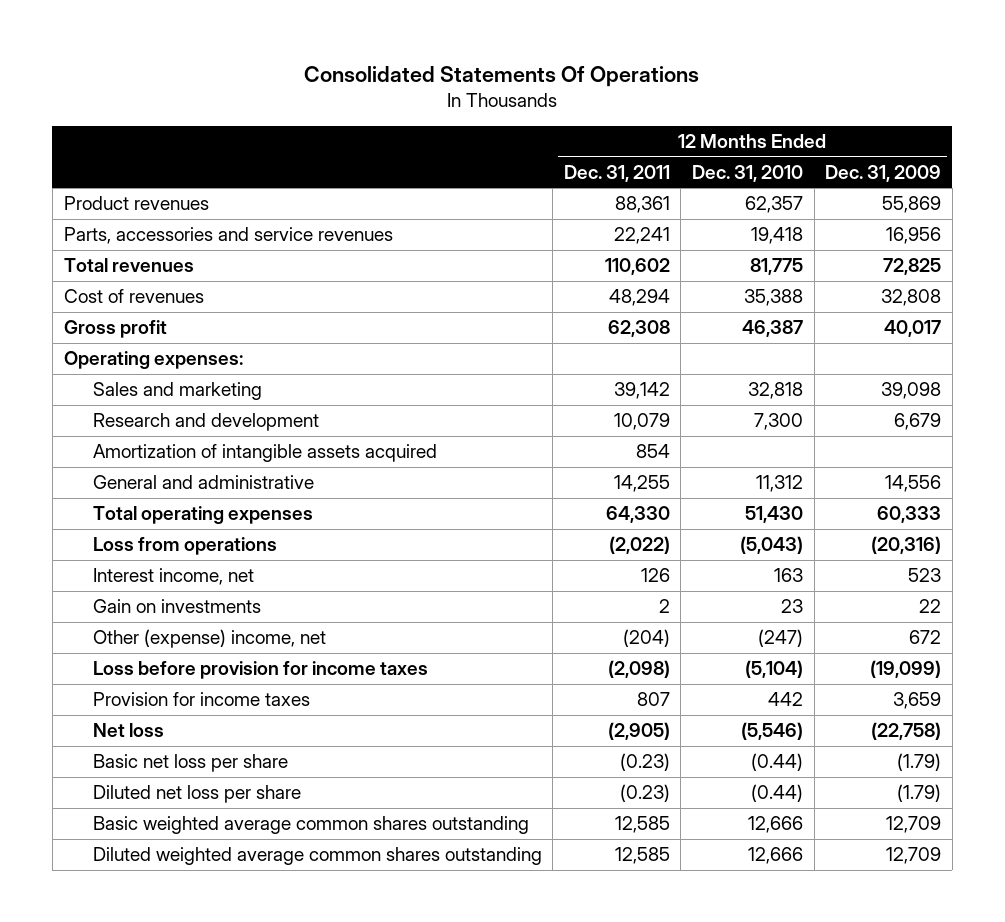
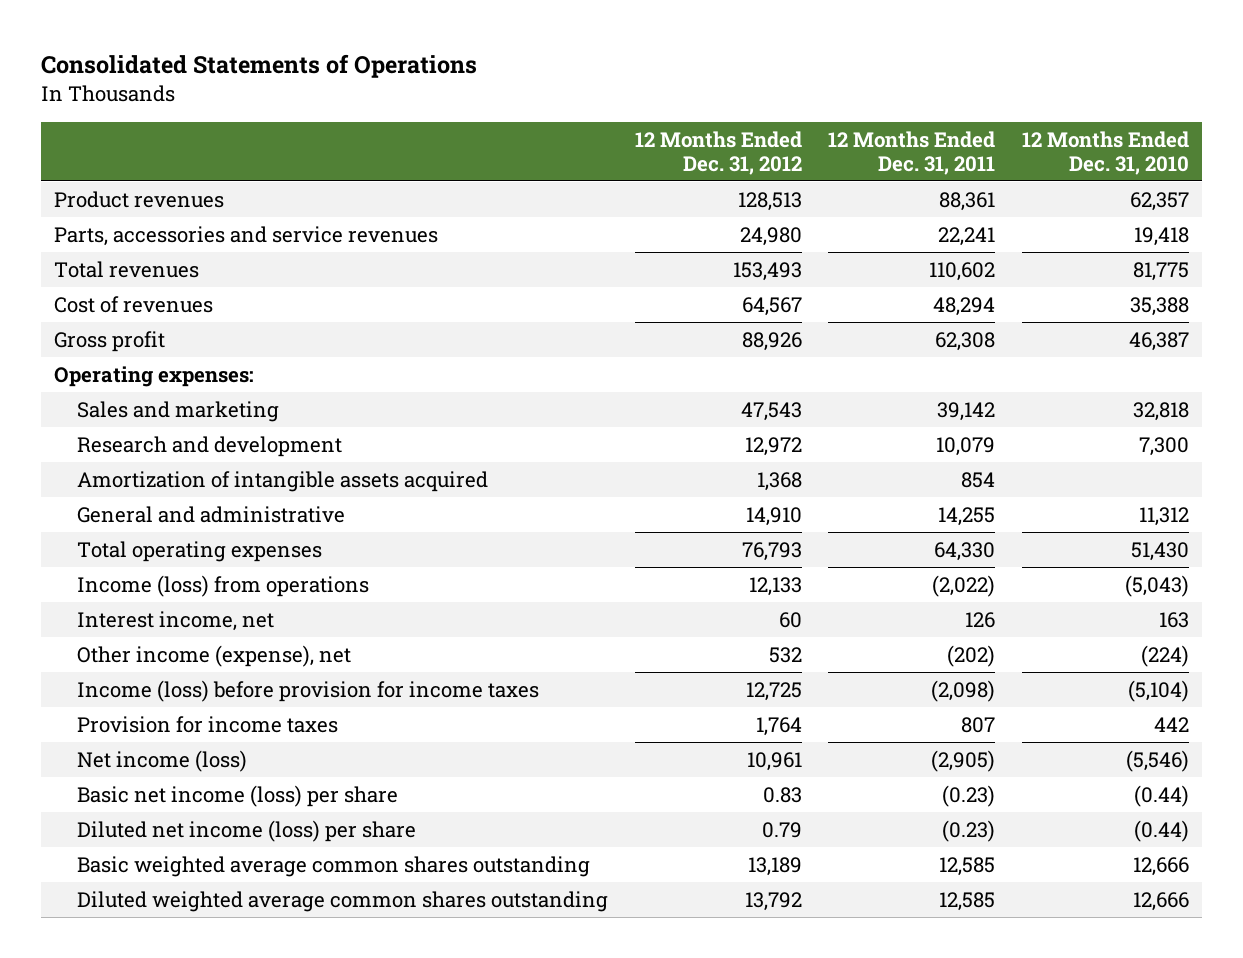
- Consolidated Statements Of Operations
+ Consolidated Statements of Operations
- | 12 Months Ended Dec. 31, 2011 | 12 Months Ended Dec. 31, 2010 | 12 Months Ended Dec. 31, 2009
+ | 12 Months Ended Dec. 31, 2012 | 12 Months Ended Dec. 31, 2011 | 12 Months Ended Dec. 31, 2010
- Loss from operations | (2,022) | (5,043) | (20,316)
+ Income (loss) from operations | 12,133 | (2,022) | (5,043)
- Gain on investments | 2 | 23 | 22
- Other (expense) income, net | (204) | (247) | 672
- Loss before provision for income taxes | (2,098) | (5,104) | (19,099)
+ Other income (expense), net | 532 | (202) | (224)
+ Income (loss) before provision for income taxes | 12,725 | (2,098) | (5,104)
- Net loss | (2,905) | (5,546) | (22,758)
- Basic net loss per share | (0.23) | (0.44) | (1.79)
- Diluted net loss per share | (0.23) | (0.44) | (1.79)
+ Net income (loss) | 10,961 | (2,905) | (5,546)
+ Basic net income (loss) per share | 0.83 | (0.23) | (0.44)
+ Diluted net income (loss) per share | 0.79 | (0.23) | (0.44)

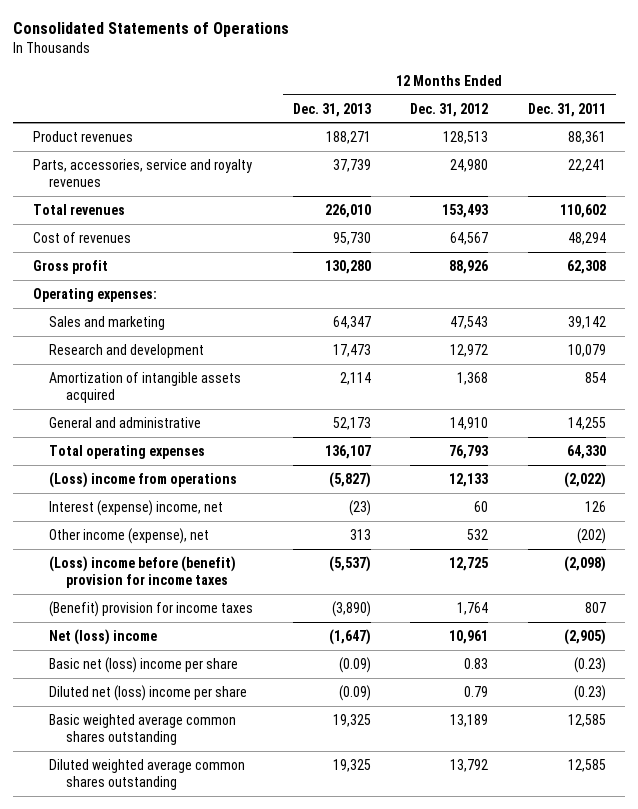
- | 12 Months Ended Dec. 31, 2012 | 12 Months Ended Dec. 31, 2011 | 12 Months Ended Dec. 31, 2010
+ | 12 Months Ended Dec. 31, 2013 | 12 Months Ended Dec. 31, 2012 | 12 Months Ended Dec. 31, 2011
- Parts, accessories and service revenues | 24,980 | 22,241 | 19,418
+ Parts, accessories, service and royalty revenues | 37,739 | 24,980 | 22,241
- Income (loss) from operations | 12,133 | (2,022) | (5,043)
- Interest income, net | 60 | 126 | 163
+ (Loss) income from operations | (5,827) | 12,133 | (2,022)
+ Interest (expense) income, net | (23) | 60 | 126
- Income (loss) before provision for income taxes | 12,725 | (2,098) | (5,104)
- Provision for income taxes | 1,764 | 807 | 442
- Net income (loss) | 10,961 | (2,905) | (5,546)
- Basic net income (loss) per share | 0.83 | (0.23) | (0.44)
- Diluted net income (loss) per share | 0.79 | (0.23) | (0.44)
+ (Loss) income before (benefit) provision for income taxes | (5,537) | 12,725 | (2,098)
+ (Benefit) provision for income taxes | (3,890) | 1,764 | 807
+ Net (loss) income | (1,647) | 10,961 | (2,905)
+ Basic net (loss) income per share | (0.09) | 0.83 | (0.23)
+ Diluted net (loss) income per share | (0.09) | 0.79 | (0.23)

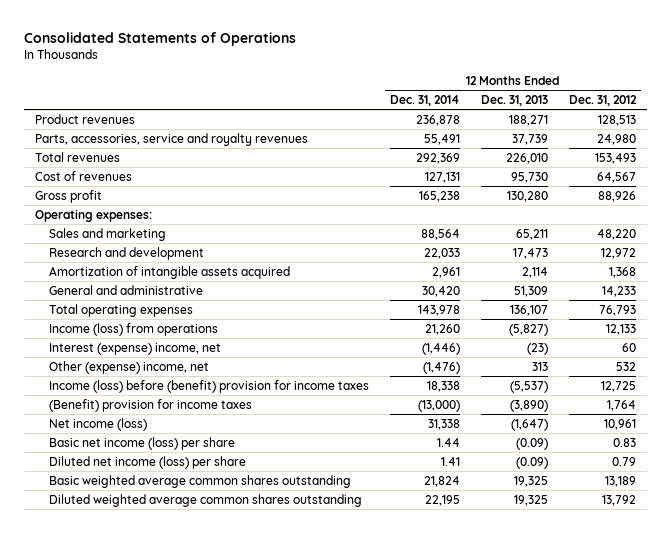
- | 12 Months Ended Dec. 31, 2013 | 12 Months Ended Dec. 31, 2012 | 12 Months Ended Dec. 31, 2011
+ | 12 Months Ended Dec. 31, 2014 | 12 Months Ended Dec. 31, 2013 | 12 Months Ended Dec. 31, 2012
- Sales and marketing | 64,347 | 47,543 | 39,142
+ Sales and marketing | 88,564 | 65,211 | 48,220
- General and administrative | 52,173 | 14,910 | 14,255
+ General and administrative | 30,420 | 51,309 | 14,233
- (Loss) income from operations | (5,827) | 12,133 | (2,022)
+ Income (loss) from operations | 21,260 | (5,827) | 12,133
- Other income (expense), net | 313 | 532 | (202)
- (Loss) income before (benefit) provision for income taxes | (5,537) | 12,725 | (2,098)
+ Other (expense) income, net | (1,476) | 313 | 532
+ Income (loss) before (benefit) provision for income taxes | 18,338 | (5,537) | 12,725
- Net (loss) income | (1,647) | 10,961 | (2,905)
- Basic net (loss) income per share | (0.09) | 0.83 | (0.23)
- Diluted net (loss) income per share | (0.09) | 0.79 | (0.23)
+ Net income (loss) | 31,338 | (1,647) | 10,961
+ Basic net income (loss) per share | 1.44 | (0.09) | 0.83
+ Diluted net income (loss) per share | 1.41 | (0.09) | 0.79

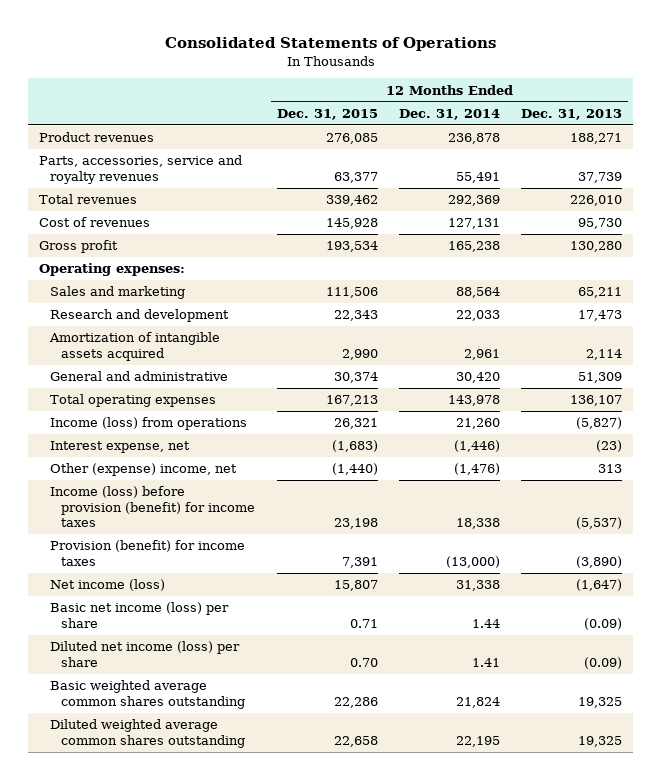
- | 12 Months Ended Dec. 31, 2014 | 12 Months Ended Dec. 31, 2013 | 12 Months Ended Dec. 31, 2012
+ | 12 Months Ended Dec. 31, 2015 | 12 Months Ended Dec. 31, 2014 | 12 Months Ended Dec. 31, 2013
- Interest (expense) income, net | (1,446) | (23) | 60
+ Interest expense, net | (1,683) | (1,446) | (23)
- Income (loss) before (benefit) provision for income taxes | 18,338 | (5,537) | 12,725
- (Benefit) provision for income taxes | (13,000) | (3,890) | 1,764
+ Income (loss) before provision (benefit) for income taxes | 23,198 | 18,338 | (5,537)
+ Provision (benefit) for income taxes | 7,391 | (13,000) | (3,890)

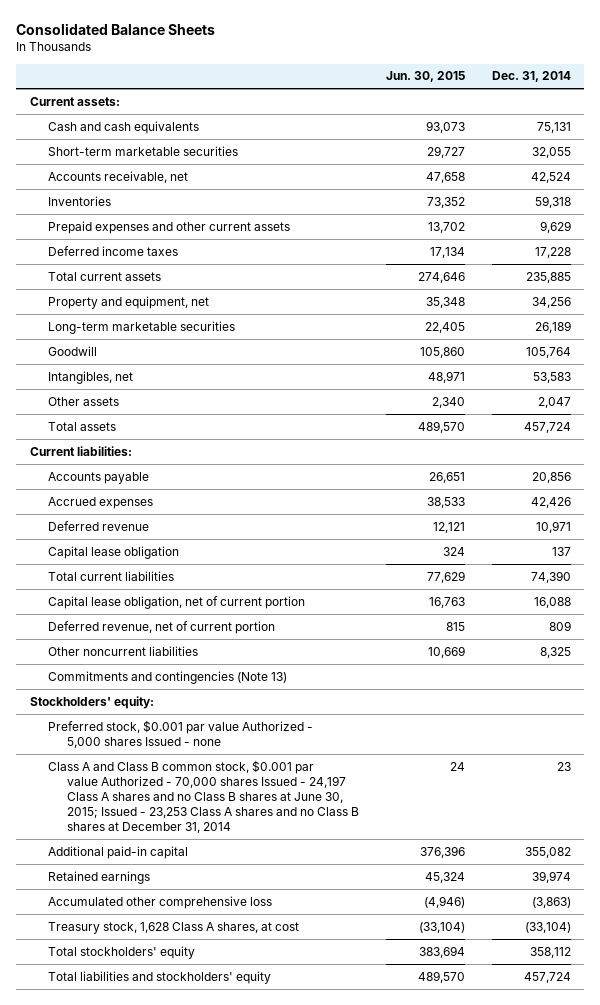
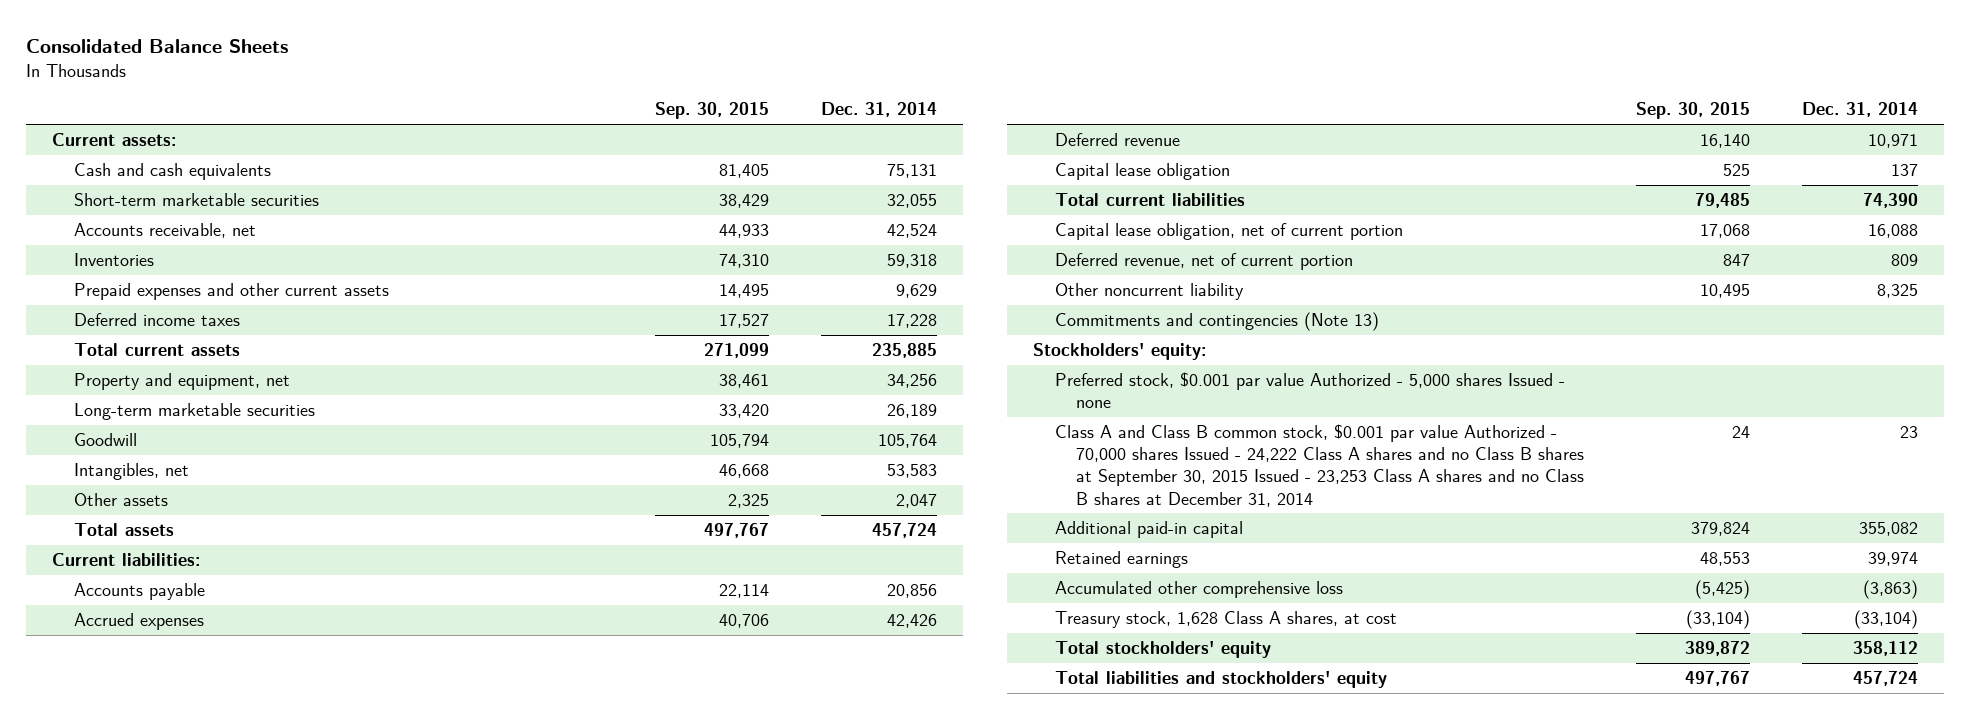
- | Jun. 30, 2015 | Dec. 31, 2014
+ | Sep. 30, 2015 | Dec. 31, 2014
- Other noncurrent liabilities | 10,669 | 8,325
+ Other noncurrent liability | 10,495 | 8,325
- Class A and Class B common stock, $0.001 par value Authorized - 70,000 shares Issued - 24,197 Class A shares and no Class B shares at June 30, 2015; Issued - 23,253 Class A shares and no Class B shares at December 31, 2014 | 24 | 23
+ Class A and Class B common stock, $0.001 par value Authorized - 70,000 shares Issued - 24,222 Class A shares and no Class B shares at September 30, 2015 Issued - 23,253 Class A shares and no Class B shares at December 31, 2014 | 24 | 23

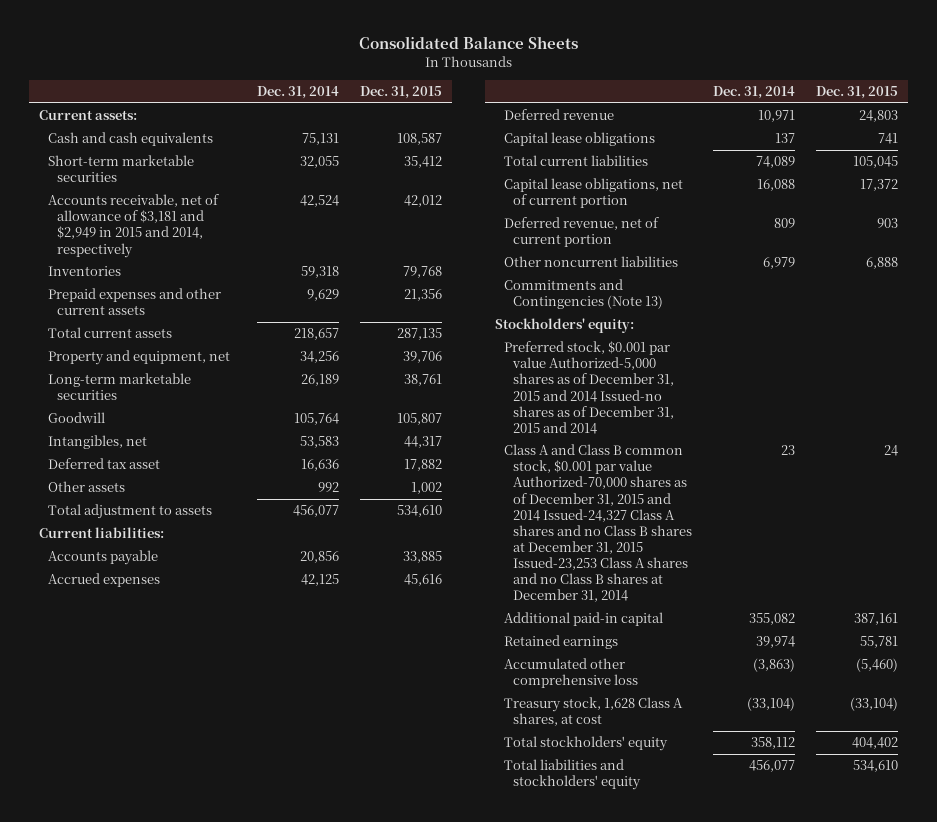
- | Sep. 30, 2015 | Dec. 31, 2014
+ | Dec. 31, 2014 | Dec. 31, 2015
- Accounts receivable, net | 44,933 | 42,524
+ Accounts receivable, net of allowance of $3,181 and $2,949 in 2015 and 2014, respectively | 42,524 | 42,012
- Deferred income taxes | 17,527 | 17,228
- Total current assets | 271,099 | 235,885
+ Total current assets | 218,657 | 287,135
- Other assets | 2,325 | 2,047
- Total assets | 497,767 | 457,724
+ Deferred tax asset | 16,636 | 17,882
+ Other assets | 992 | 1,002
+ Total adjustment to assets | 456,077 | 534,610
- Accrued expenses | 40,706 | 42,426
+ Accrued expenses | 42,125 | 45,616
- Capital lease obligation | 525 | 137
- Total current liabilities | 79,485 | 74,390
- Capital lease obligation, net of current portion | 17,068 | 16,088
+ Capital lease obligations | 137 | 741
+ Total current liabilities | 74,089 | 105,045
+ Capital lease obligations, net of current portion | 16,088 | 17,372
- Other noncurrent liability | 10,495 | 8,325
- Commitments and contingencies (Note 13)
+ Other noncurrent liabilities | 6,979 | 6,888
+ Commitments and Contingencies (Note 13)
- Preferred stock, $0.001 par value Authorized - 5,000 shares Issued - none
- Class A and Class B common stock, $0.001 par value Authorized - 70,000 shares Issued - 24,222 Class A shares and no Class B shares at September 30, 2015 Issued - 23,253 Class A shares and no Class B shares at December 31, 2014 | 24 | 23
+ Preferred stock, $0.001 par value Authorized-5,000 shares as of December 31, 2015 and 2014 Issued-no shares as of December 31, 2015 and 2014
+ Class A and Class B common stock, $0.001 par value Authorized-70,000 shares as of December 31, 2015 and 2014 Issued-24,327 Class A shares and no Class B shares at December 31, 2015 Issued-23,253 Class A shares and no Class B shares at December 31, 2014 | 23 | 24
- Total liabilities and stockholders' equity | 497,767 | 457,724
+ Total liabilities and stockholders' equity | 456,077 | 534,610

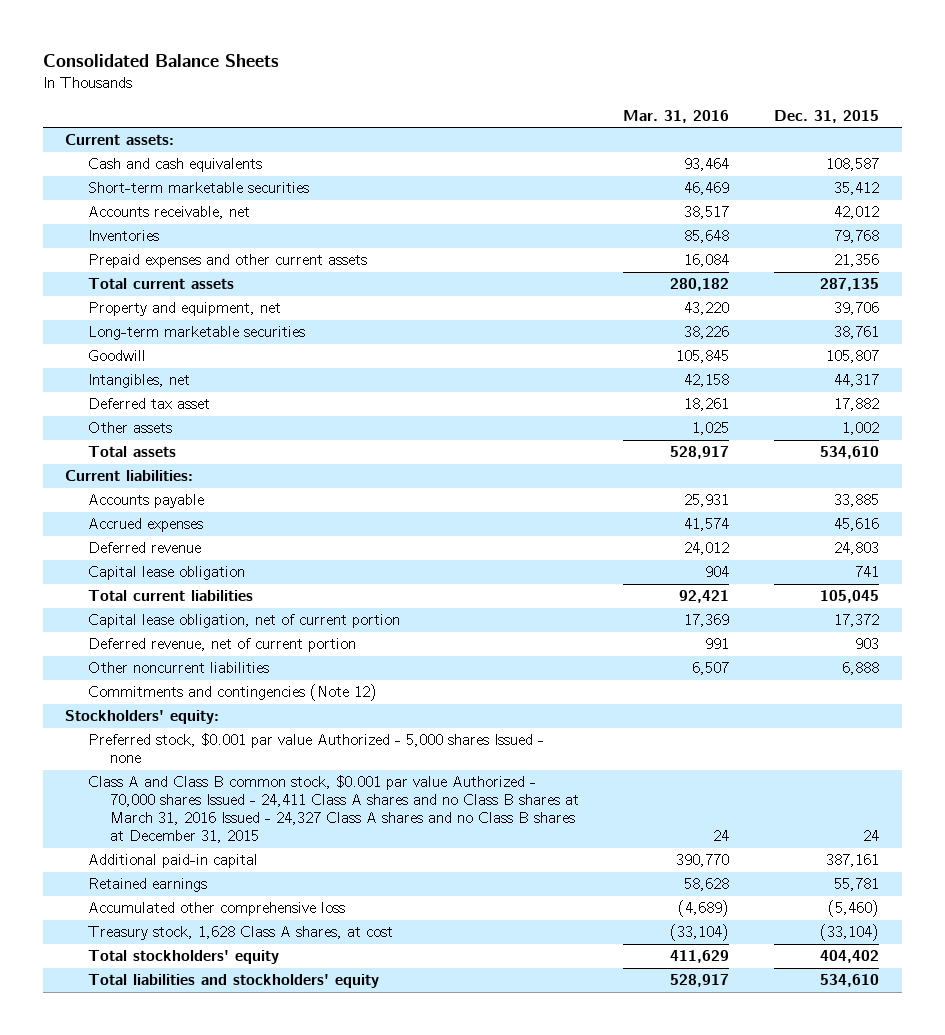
- | Dec. 31, 2014 | Dec. 31, 2015
+ | Mar. 31, 2016 | Dec. 31, 2015
- Accounts receivable, net of allowance of $3,181 and $2,949 in 2015 and 2014, respectively | 42,524 | 42,012
+ Accounts receivable, net | 38,517 | 42,012
- Total adjustment to assets | 456,077 | 534,610
+ Total assets | 528,917 | 534,610
- Capital lease obligations | 137 | 741
+ Capital lease obligation | 904 | 741
- Capital lease obligations, net of current portion | 16,088 | 17,372
+ Capital lease obligation, net of current portion | 17,369 | 17,372
- Commitments and Contingencies (Note 13)
+ Commitments and contingencies (Note 12)
- Preferred stock, $0.001 par value Authorized-5,000 shares as of December 31, 2015 and 2014 Issued-no shares as of December 31, 2015 and 2014
- Class A and Class B common stock, $0.001 par value Authorized-70,000 shares as of December 31, 2015 and 2014 Issued-24,327 Class A shares and no Class B shares at December 31, 2015 Issued-23,253 Class A shares and no Class B shares at December 31, 2014 | 23 | 24
+ Preferred stock, $0.001 par value Authorized - 5,000 shares Issued - none
+ Class A and Class B common stock, $0.001 par value Authorized - 70,000 shares Issued - 24,411 Class A shares and no Class B shares at March 31, 2016 Issued - 24,327 Class A shares and no Class B shares at December 31, 2015 | 24 | 24

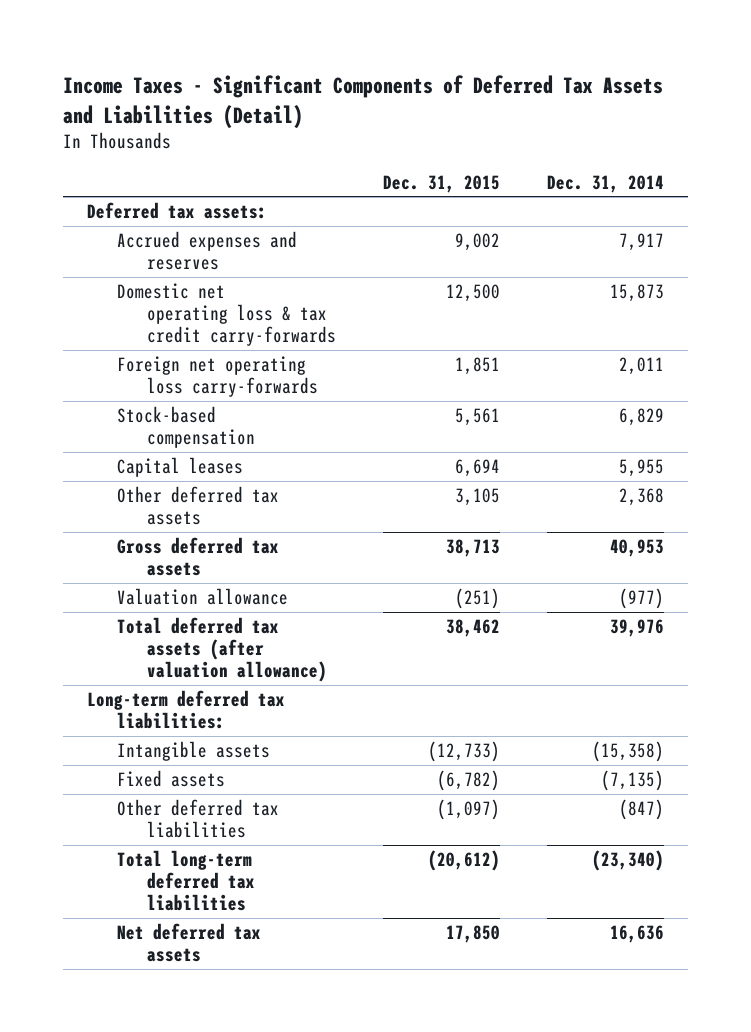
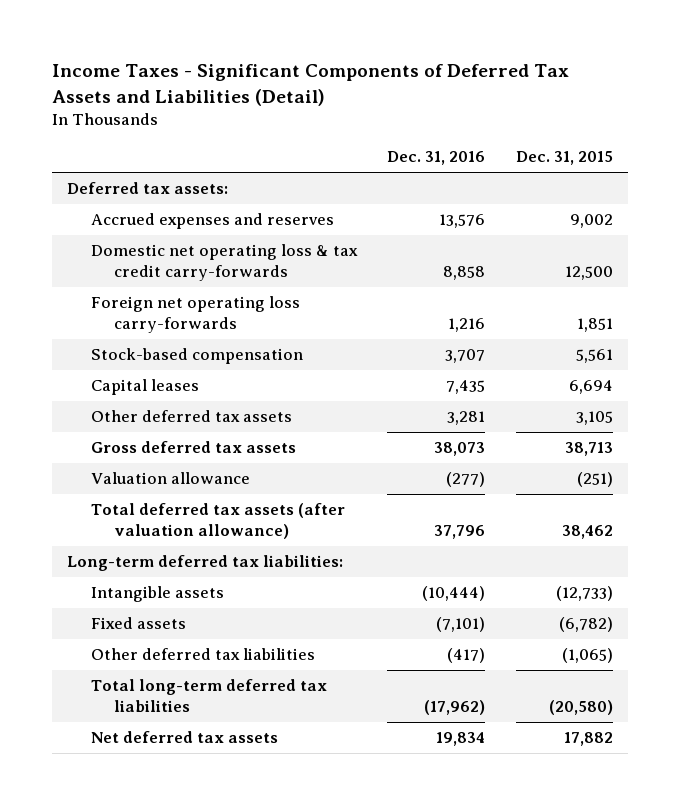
- | Dec. 31, 2015 | Dec. 31, 2014
+ | Dec. 31, 2016 | Dec. 31, 2015
- Other deferred tax liabilities | (1,097) | (847)
- Total long-term deferred tax liabilities | (20,612) | (23,340)
- Net deferred tax assets | 17,850 | 16,636
+ Other deferred tax liabilities | (417) | (1,065)
+ Total long-term deferred tax liabilities | (17,962) | (20,580)
+ Net deferred tax assets | 19,834 | 17,882

